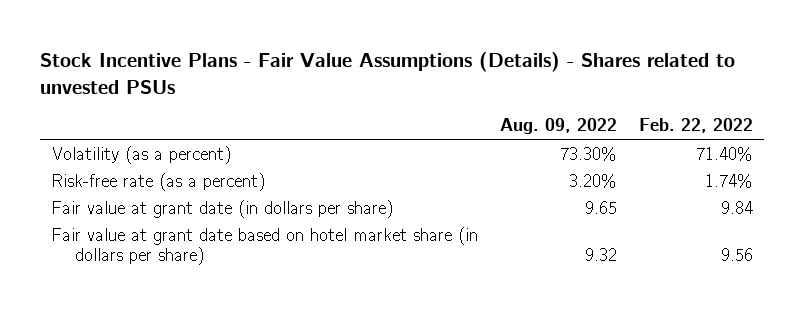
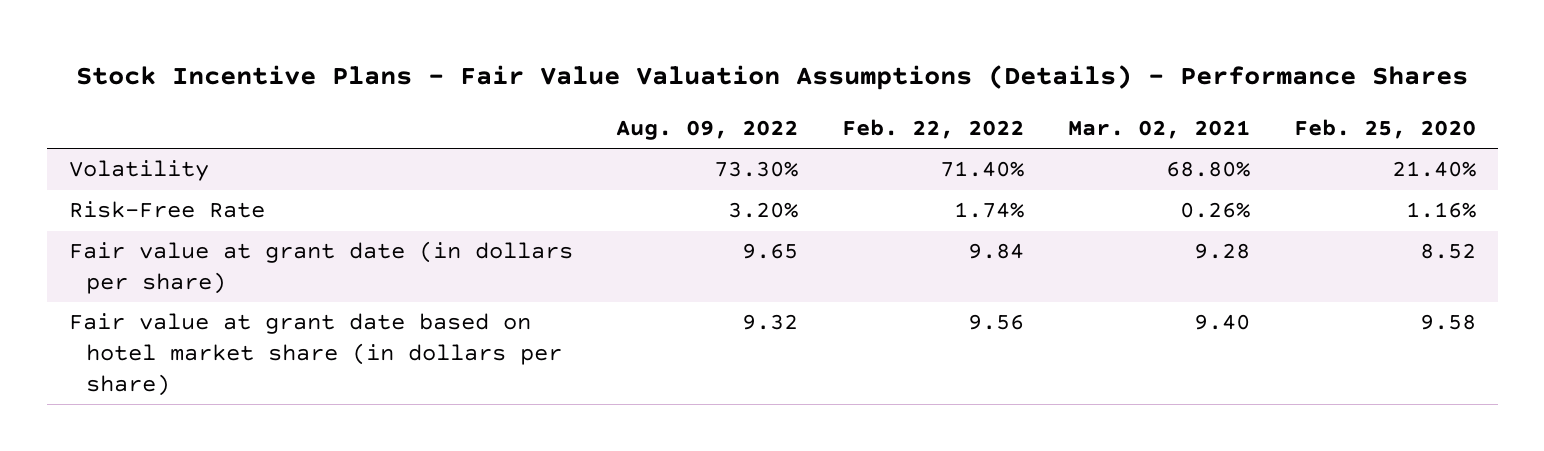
- Stock Incentive Plans - Fair Value Assumptions (Details) - Shares related to unvested PSUs
+ Stock Incentive Plans - Fair Value Valuation Assumptions (Details) - Performance Shares
- | Aug. 09, 2022 | Feb. 22, 2022
+ | Aug. 09, 2022 | Feb. 22, 2022 | Mar. 02, 2021 | Feb. 25, 2020
- Volatility (as a percent) | 73.30% | 71.40%
- Risk-free rate (as a percent) | 3.20% | 1.74%
+ Volatility | 73.30% | 71.40% | 68.80% | 21.40%
+ Risk-Free Rate | 3.20% | 1.74% | 0.26% | 1.16%

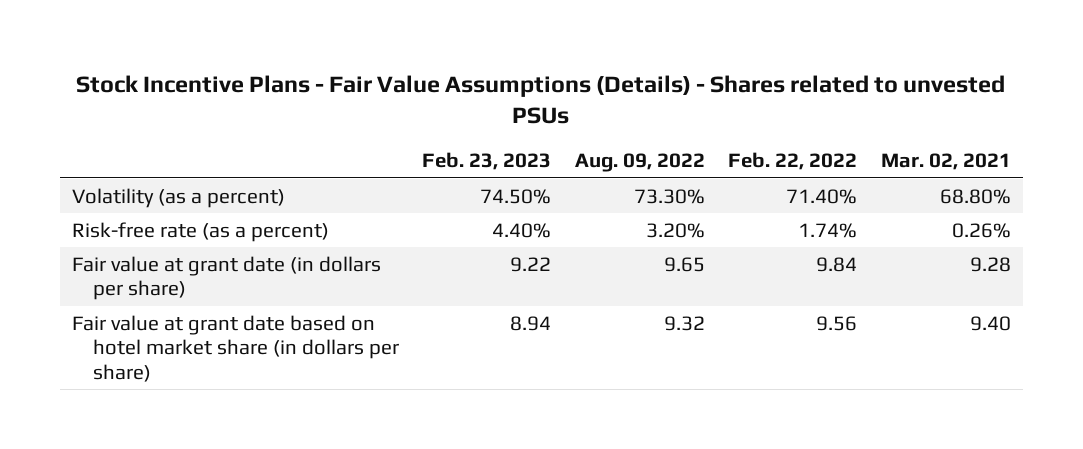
- Stock Incentive Plans - Fair Value Valuation Assumptions (Details) - Performance Shares
+ Stock Incentive Plans - Fair Value Assumptions (Details) - Shares related to unvested PSUs
- | Aug. 09, 2022 | Feb. 22, 2022 | Mar. 02, 2021 | Feb. 25, 2020
+ | Feb. 23, 2023 | Aug. 09, 2022 | Feb. 22, 2022 | Mar. 02, 2021
- Volatility | 73.30% | 71.40% | 68.80% | 21.40%
- Risk-Free Rate | 3.20% | 1.74% | 0.26% | 1.16%
+ Volatility (as a percent) | 74.50% | 73.30% | 71.40% | 68.80%
+ Risk-free rate (as a percent) | 4.40% | 3.20% | 1.74% | 0.26%

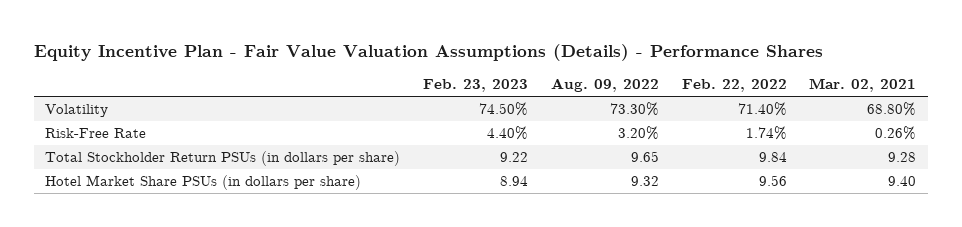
- Stock Incentive Plans - Fair Value Assumptions (Details) - Shares related to unvested PSUs
+ Equity Incentive Plan - Fair Value Valuation Assumptions (Details) - Performance Shares
- Volatility (as a percent) | 74.50% | 73.30% | 71.40% | 68.80%
- Risk-free rate (as a percent) | 4.40% | 3.20% | 1.74% | 0.26%
- Fair value at grant date (in dollars per share) | 9.22 | 9.65 | 9.84 | 9.28
- Fair value at grant date based on hotel market share (in dollars per share) | 8.94 | 9.32 | 9.56 | 9.40
+ Volatility | 74.50% | 73.30% | 71.40% | 68.80%
+ Risk-Free Rate | 4.40% | 3.20% | 1.74% | 0.26%
+ Total Stockholder Return PSUs (in dollars per share) | 9.22 | 9.65 | 9.84 | 9.28
+ Hotel Market Share PSUs (in dollars per share) | 8.94 | 9.32 | 9.56 | 9.40

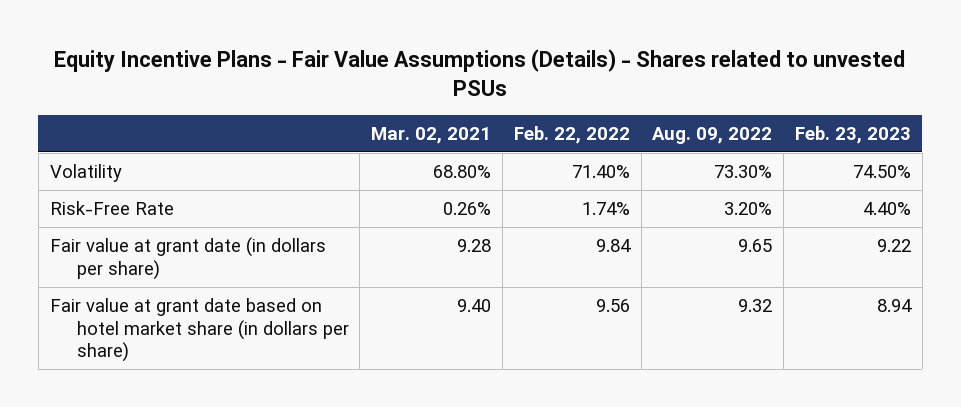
- Equity Incentive Plan - Fair Value Valuation Assumptions (Details) - Performance Shares
+ Equity Incentive Plans - Fair Value Assumptions (Details) - Shares related to unvested PSUs
- | Feb. 23, 2023 | Aug. 09, 2022 | Feb. 22, 2022 | Mar. 02, 2021
+ | Mar. 02, 2021 | Feb. 22, 2022 | Aug. 09, 2022 | Feb. 23, 2023
- Total Stockholder Return PSUs (in dollars per share) | 9.22 | 9.65 | 9.84 | 9.28
- Hotel Market Share PSUs (in dollars per share) | 8.94 | 9.32 | 9.56 | 9.40
+ Fair value at grant date (in dollars per share) | 9.28 | 9.84 | 9.65 | 9.22
+ Fair value at grant date based on hotel market share (in dollars per share) | 9.40 | 9.56 | 9.32 | 8.94

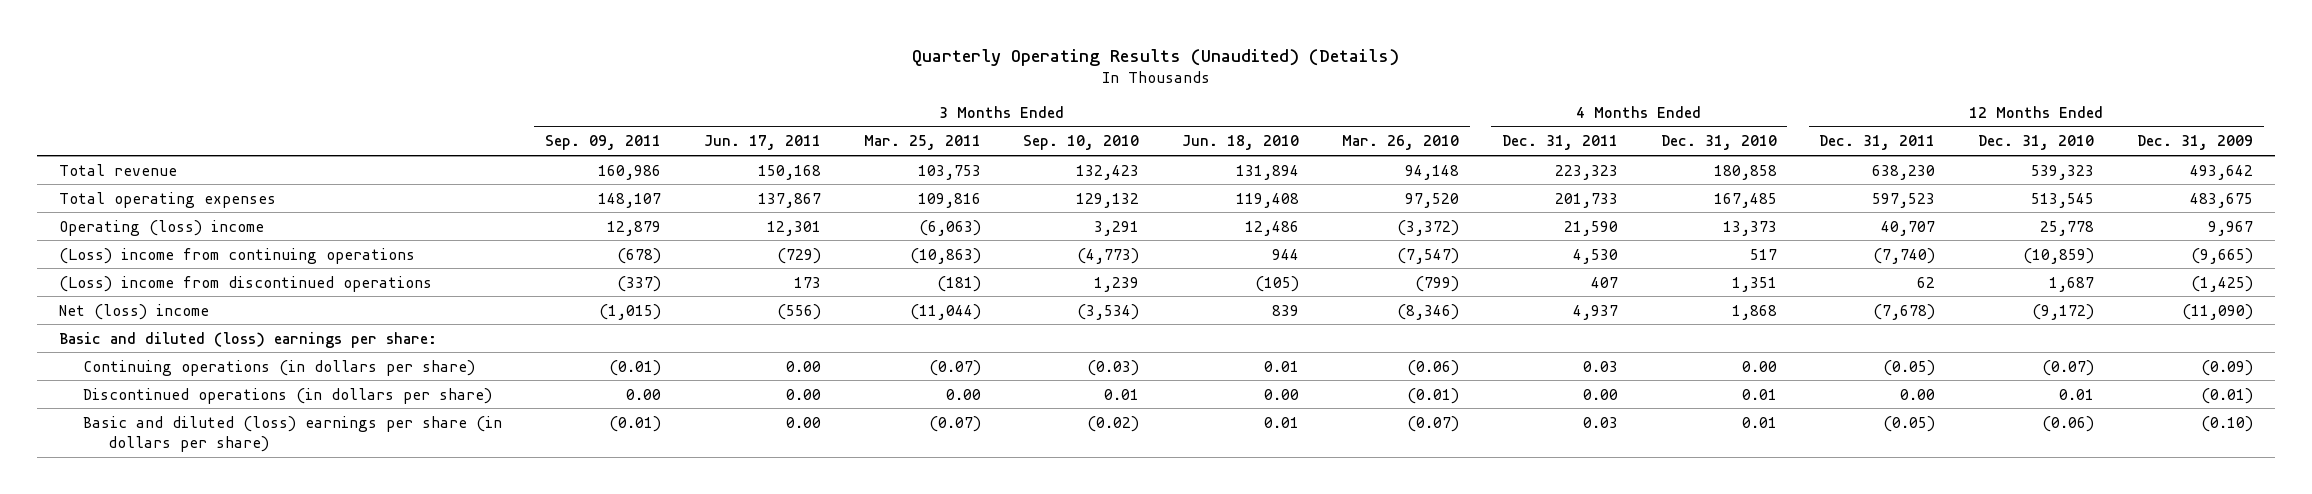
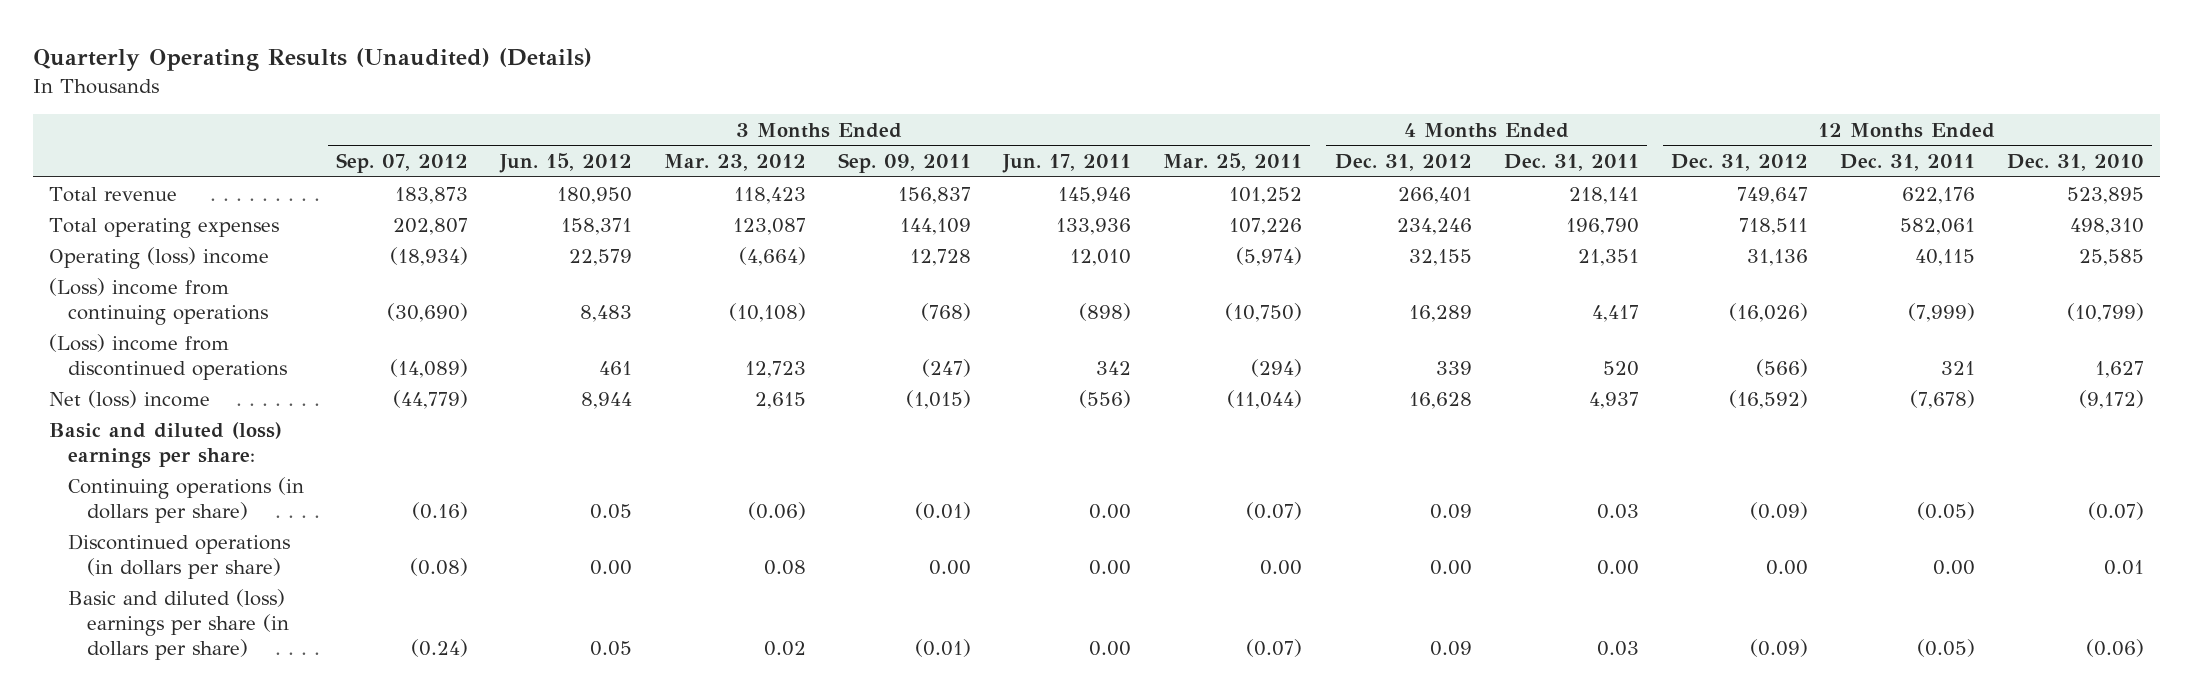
- | 3 Months Ended Sep. 09, 2011 | 3 Months Ended Jun. 17, 2011 | 3 Months Ended Mar. 25, 2011 | 3 Months Ended Sep. 10, 2010 | 3 Months Ended Jun. 18, 2010 | 3 Months Ended Mar. 26, 2010 | 4 Months Ended Dec. 31, 2011 | 4 Months Ended Dec. 31, 2010 | 12 Months Ended Dec. 31, 2011 | 12 Months Ended Dec. 31, 2010 | 12 Months Ended Dec. 31, 2009
+ | 3 Months Ended Sep. 07, 2012 | 3 Months Ended Jun. 15, 2012 | 3 Months Ended Mar. 23, 2012 | 3 Months Ended Sep. 09, 2011 | 3 Months Ended Jun. 17, 2011 | 3 Months Ended Mar. 25, 2011 | 4 Months Ended Dec. 31, 2012 | 4 Months Ended Dec. 31, 2011 | 12 Months Ended Dec. 31, 2012 | 12 Months Ended Dec. 31, 2011 | 12 Months Ended Dec. 31, 2010
- Total revenue | 160,986 | 150,168 | 103,753 | 132,423 | 131,894 | 94,148 | 223,323 | 180,858 | 638,230 | 539,323 | 493,642
- Total operating expenses | 148,107 | 137,867 | 109,816 | 129,132 | 119,408 | 97,520 | 201,733 | 167,485 | 597,523 | 513,545 | 483,675
- Operating (loss) income | 12,879 | 12,301 | (6,063) | 3,291 | 12,486 | (3,372) | 21,590 | 13,373 | 40,707 | 25,778 | 9,967
- (Loss) income from continuing operations | (678) | (729) | (10,863) | (4,773) | 944 | (7,547) | 4,530 | 517 | (7,740) | (10,859) | (9,665)
- (Loss) income from discontinued operations | (337) | 173 | (181) | 1,239 | (105) | (799) | 407 | 1,351 | 62 | 1,687 | (1,425)
+ Total revenue | 183,873 | 180,950 | 118,423 | 156,837 | 145,946 | 101,252 | 266,401 | 218,141 | 749,647 | 622,176 | 523,895
+ Total operating expenses | 202,807 | 158,371 | 123,087 | 144,109 | 133,936 | 107,226 | 234,246 | 196,790 | 718,511 | 582,061 | 498,310
+ Operating (loss) income | (18,934) | 22,579 | (4,664) | 12,728 | 12,010 | (5,974) | 32,155 | 21,351 | 31,136 | 40,115 | 25,585
+ (Loss) income from continuing operations | (30,690) | 8,483 | (10,108) | (768) | (898) | (10,750) | 16,289 | 4,417 | (16,026) | (7,999) | (10,799)
+ (Loss) income from discontinued operations | (14,089) | 461 | 12,723 | (247) | 342 | (294) | 339 | 520 | (566) | 321 | 1,627

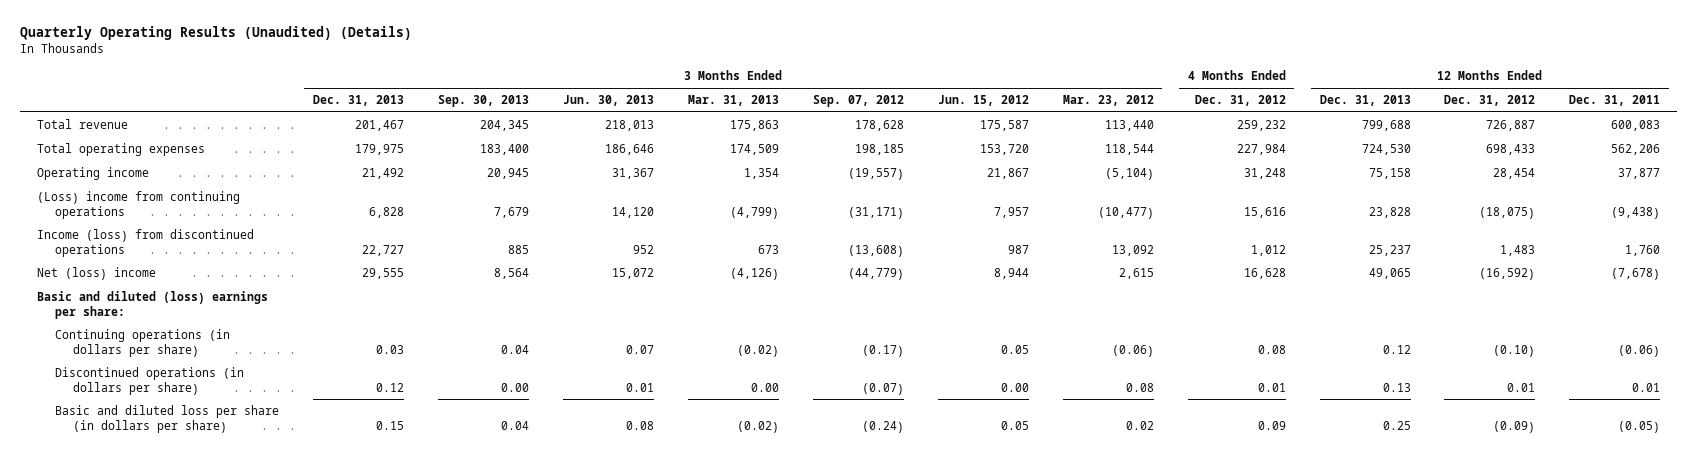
- | 3 Months Ended Sep. 07, 2012 | 3 Months Ended Jun. 15, 2012 | 3 Months Ended Mar. 23, 2012 | 3 Months Ended Sep. 09, 2011 | 3 Months Ended Jun. 17, 2011 | 3 Months Ended Mar. 25, 2011 | 4 Months Ended Dec. 31, 2012 | 4 Months Ended Dec. 31, 2011 | 12 Months Ended Dec. 31, 2012 | 12 Months Ended Dec. 31, 2011 | 12 Months Ended Dec. 31, 2010
+ | 3 Months Ended Dec. 31, 2013 | 3 Months Ended Sep. 30, 2013 | 3 Months Ended Jun. 30, 2013 | 3 Months Ended Mar. 31, 2013 | 3 Months Ended Sep. 07, 2012 | 3 Months Ended Jun. 15, 2012 | 3 Months Ended Mar. 23, 2012 | 4 Months Ended Dec. 31, 2012 | 12 Months Ended Dec. 31, 2013 | 12 Months Ended Dec. 31, 2012 | 12 Months Ended Dec. 31, 2011
- Total revenue | 183,873 | 180,950 | 118,423 | 156,837 | 145,946 | 101,252 | 266,401 | 218,141 | 749,647 | 622,176 | 523,895
- Total operating expenses | 202,807 | 158,371 | 123,087 | 144,109 | 133,936 | 107,226 | 234,246 | 196,790 | 718,511 | 582,061 | 498,310
- Operating (loss) income | (18,934) | 22,579 | (4,664) | 12,728 | 12,010 | (5,974) | 32,155 | 21,351 | 31,136 | 40,115 | 25,585
- (Loss) income from continuing operations | (30,690) | 8,483 | (10,108) | (768) | (898) | (10,750) | 16,289 | 4,417 | (16,026) | (7,999) | (10,799)
- (Loss) income from discontinued operations | (14,089) | 461 | 12,723 | (247) | 342 | (294) | 339 | 520 | (566) | 321 | 1,627
+ Total revenue | 201,467 | 204,345 | 218,013 | 175,863 | 178,628 | 175,587 | 113,440 | 259,232 | 799,688 | 726,887 | 600,083
+ Total operating expenses | 179,975 | 183,400 | 186,646 | 174,509 | 198,185 | 153,720 | 118,544 | 227,984 | 724,530 | 698,433 | 562,206
+ Operating income | 21,492 | 20,945 | 31,367 | 1,354 | (19,557) | 21,867 | (5,104) | 31,248 | 75,158 | 28,454 | 37,877
+ (Loss) income from continuing operations | 6,828 | 7,679 | 14,120 | (4,799) | (31,171) | 7,957 | (10,477) | 15,616 | 23,828 | (18,075) | (9,438)
+ Income (loss) from discontinued operations | 22,727 | 885 | 952 | 673 | (13,608) | 987 | 13,092 | 1,012 | 25,237 | 1,483 | 1,760
- Continuing operations (in dollars per share) | (0.16) | 0.05 | (0.06) | (0.01) | 0.00 | (0.07) | 0.09 | 0.03 | (0.09) | (0.05) | (0.07)
- Discontinued operations (in dollars per share) | (0.08) | 0.00 | 0.08 | 0.00 | 0.00 | 0.00 | 0.00 | 0.00 | 0.00 | 0.00 | 0.01
- Basic and diluted (loss) earnings per share (in dollars per share) | (0.24) | 0.05 | 0.02 | (0.01) | 0.00 | (0.07) | 0.09 | 0.03 | (0.09) | (0.05) | (0.06)
+ Continuing operations (in dollars per share) | 0.03 | 0.04 | 0.07 | (0.02) | (0.17) | 0.05 | (0.06) | 0.08 | 0.12 | (0.10) | (0.06)
+ Discontinued operations (in dollars per share) | 0.12 | 0.00 | 0.01 | 0.00 | (0.07) | 0.00 | 0.08 | 0.01 | 0.13 | 0.01 | 0.01
+ Basic and diluted loss per share (in dollars per share) | 0.15 | 0.04 | 0.08 | (0.02) | (0.24) | 0.05 | 0.02 | 0.09 | 0.25 | (0.09) | (0.05)

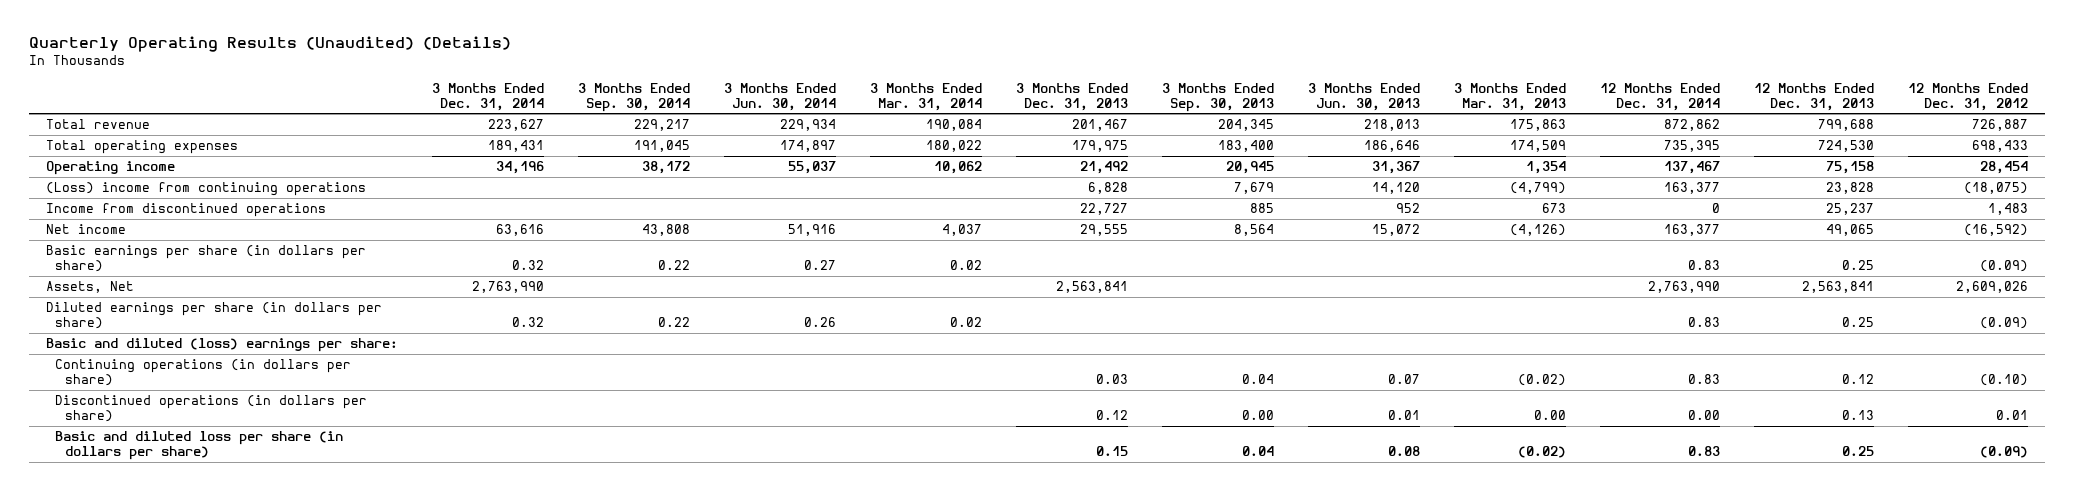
- | 3 Months Ended Dec. 31, 2013 | 3 Months Ended Sep. 30, 2013 | 3 Months Ended Jun. 30, 2013 | 3 Months Ended Mar. 31, 2013 | 3 Months Ended Sep. 07, 2012 | 3 Months Ended Jun. 15, 2012 | 3 Months Ended Mar. 23, 2012 | 4 Months Ended Dec. 31, 2012 | 12 Months Ended Dec. 31, 2013 | 12 Months Ended Dec. 31, 2012 | 12 Months Ended Dec. 31, 2011
+ | 3 Months Ended Dec. 31, 2014 | 3 Months Ended Sep. 30, 2014 | 3 Months Ended Jun. 30, 2014 | 3 Months Ended Mar. 31, 2014 | 3 Months Ended Dec. 31, 2013 | 3 Months Ended Sep. 30, 2013 | 3 Months Ended Jun. 30, 2013 | 3 Months Ended Mar. 31, 2013 | 12 Months Ended Dec. 31, 2014 | 12 Months Ended Dec. 31, 2013 | 12 Months Ended Dec. 31, 2012
- Income (loss) from discontinued operations | 22,727 | 885 | 952 | 673 | (13,608) | 987 | 13,092 | 1,012 | 25,237 | 1,483 | 1,760
- Net (loss) income | 29,555 | 8,564 | 15,072 | (4,126) | (44,779) | 8,944 | 2,615 | 16,628 | 49,065 | (16,592) | (7,678)
+ Income from discontinued operations | | | | | 22,727 | 885 | 952 | 673 | 0 | 25,237 | 1,483
+ Net income | 63,616 | 43,808 | 51,916 | 4,037 | 29,555 | 8,564 | 15,072 | (4,126) | 163,377 | 49,065 | (16,592)
+ Basic earnings per share (in dollars per share) | 0.32 | 0.22 | 0.27 | 0.02 | | | | | 0.83 | 0.25 | (0.09)
+ Assets, Net | 2,763,990 | | | | 2,563,841 | | | | 2,763,990 | 2,563,841 | 2,609,026
+ Diluted earnings per share (in dollars per share) | 0.32 | 0.22 | 0.26 | 0.02 | | | | | 0.83 | 0.25 | (0.09)

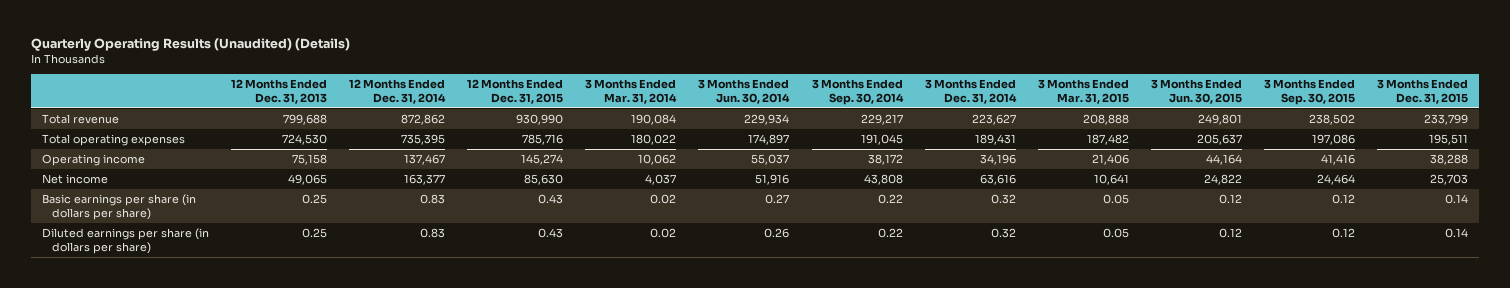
- | 3 Months Ended Dec. 31, 2014 | 3 Months Ended Sep. 30, 2014 | 3 Months Ended Jun. 30, 2014 | 3 Months Ended Mar. 31, 2014 | 3 Months Ended Dec. 31, 2013 | 3 Months Ended Sep. 30, 2013 | 3 Months Ended Jun. 30, 2013 | 3 Months Ended Mar. 31, 2013 | 12 Months Ended Dec. 31, 2014 | 12 Months Ended Dec. 31, 2013 | 12 Months Ended Dec. 31, 2012
+ | 12 Months Ended Dec. 31, 2013 | 12 Months Ended Dec. 31, 2014 | 12 Months Ended Dec. 31, 2015 | 3 Months Ended Mar. 31, 2014 | 3 Months Ended Jun. 30, 2014 | 3 Months Ended Sep. 30, 2014 | 3 Months Ended Dec. 31, 2014 | 3 Months Ended Mar. 31, 2015 | 3 Months Ended Jun. 30, 2015 | 3 Months Ended Sep. 30, 2015 | 3 Months Ended Dec. 31, 2015
- (Loss) income from continuing operations | | | | | 6,828 | 7,679 | 14,120 | (4,799) | 163,377 | 23,828 | (18,075)
- Income from discontinued operations | | | | | 22,727 | 885 | 952 | 673 | 0 | 25,237 | 1,483
- Assets, Net | 2,763,990 | | | | 2,563,841 | | | | 2,763,990 | 2,563,841 | 2,609,026
- Basic and diluted (loss) earnings per share:
- Continuing operations (in dollars per share) | | | | | 0.03 | 0.04 | 0.07 | (0.02) | 0.83 | 0.12 | (0.10)
- Discontinued operations (in dollars per share) | | | | | 0.12 | 0.00 | 0.01 | 0.00 | 0.00 | 0.13 | 0.01
- Basic and diluted loss per share (in dollars per share) | | | | | 0.15 | 0.04 | 0.08 | (0.02) | 0.83 | 0.25 | (0.09)

